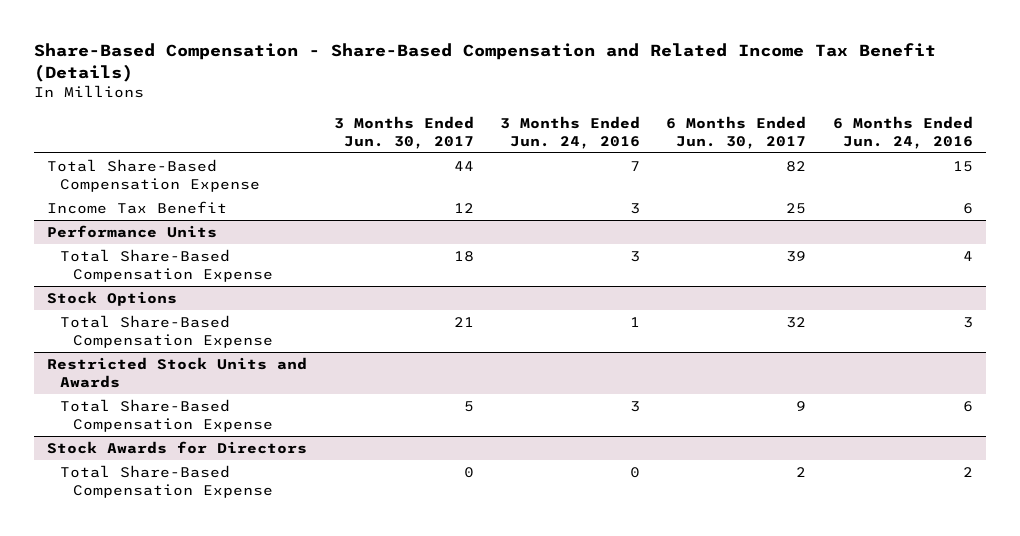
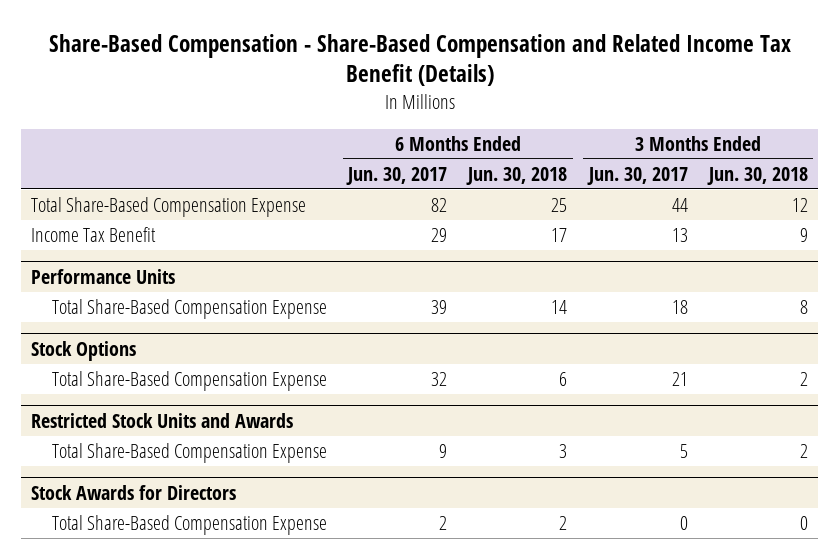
- | 3 Months Ended Jun. 30, 2017 | 3 Months Ended Jun. 24, 2016 | 6 Months Ended Jun. 30, 2017 | 6 Months Ended Jun. 24, 2016
+ | 6 Months Ended Jun. 30, 2017 | 6 Months Ended Jun. 30, 2018 | 3 Months Ended Jun. 30, 2017 | 3 Months Ended Jun. 30, 2018
- Income Tax Benefit | 12 | 3 | 25 | 6
+ Income Tax Benefit | 29 | 17 | 13 | 9

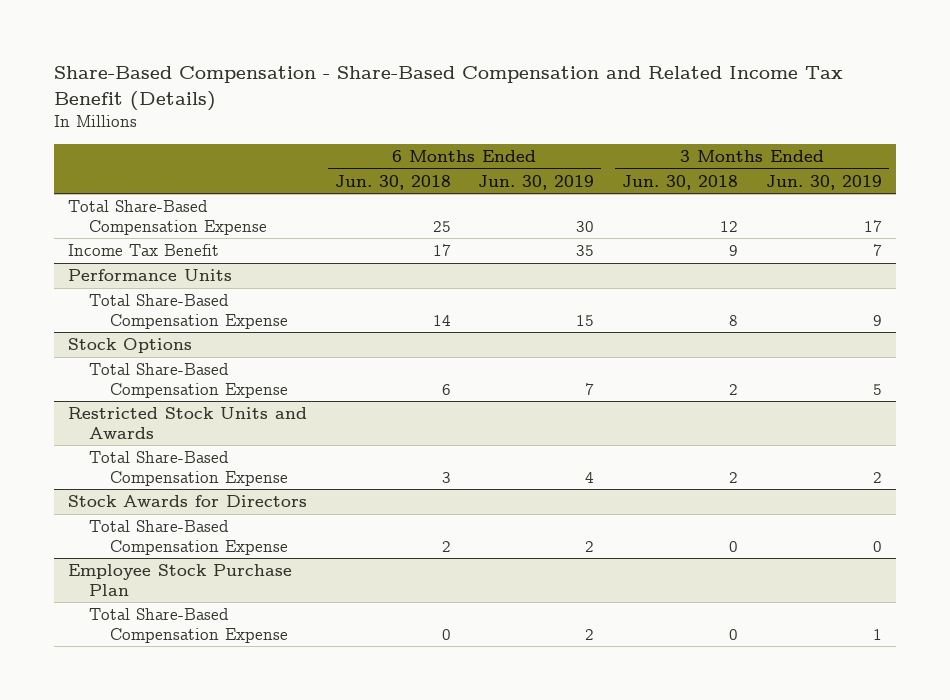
- | 6 Months Ended Jun. 30, 2017 | 6 Months Ended Jun. 30, 2018 | 3 Months Ended Jun. 30, 2017 | 3 Months Ended Jun. 30, 2018
+ | 6 Months Ended Jun. 30, 2018 | 6 Months Ended Jun. 30, 2019 | 3 Months Ended Jun. 30, 2018 | 3 Months Ended Jun. 30, 2019
+ Employee Stock Purchase Plan
+ Total Share-Based Compensation Expense | 0 | 2 | 0 | 1

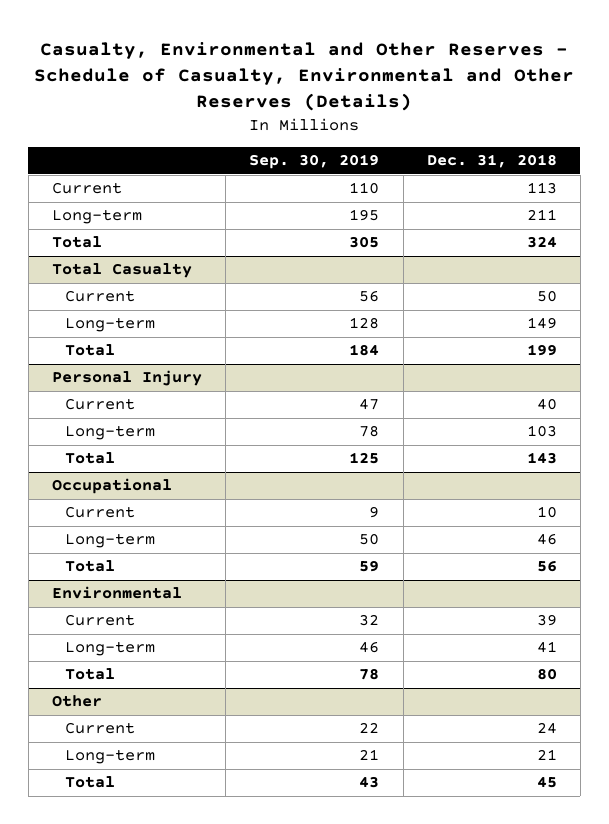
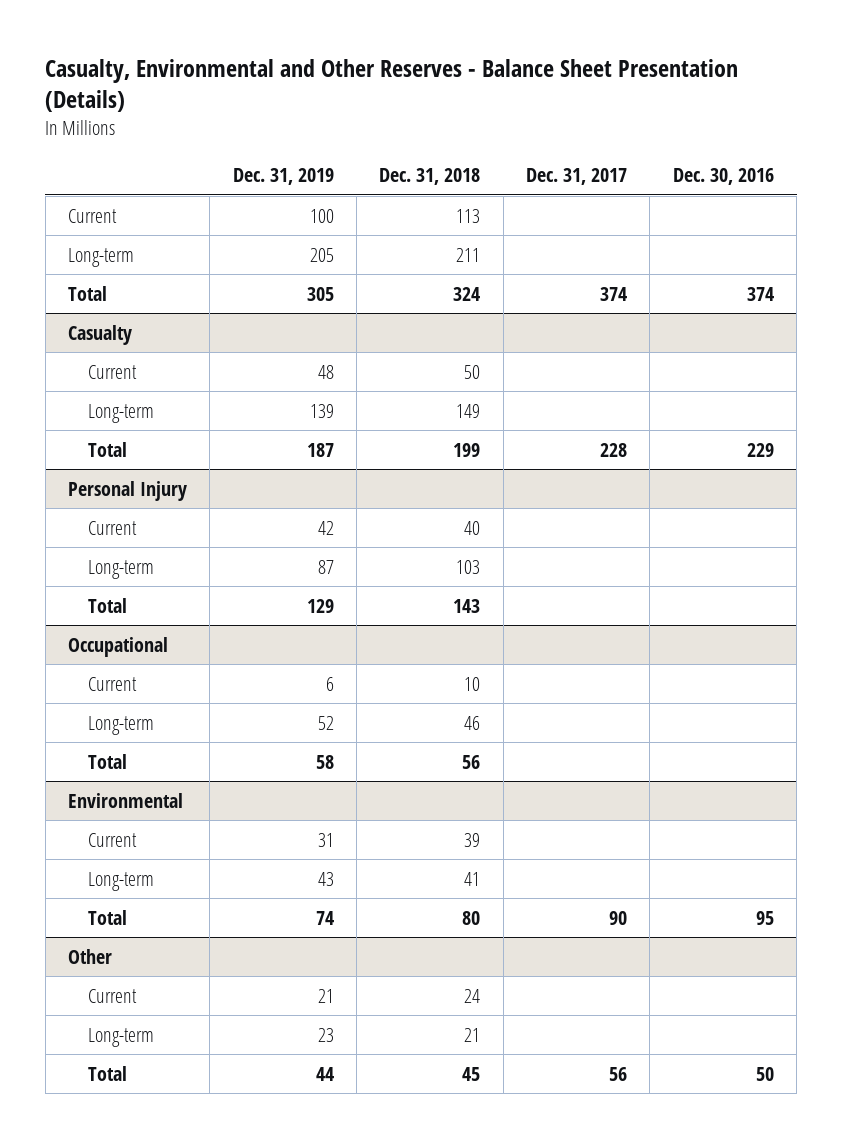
- Casualty, Environmental and Other Reserves - Schedule of Casualty, Environmental and Other Reserves (Details)
+ Casualty, Environmental and Other Reserves - Balance Sheet Presentation (Details)
- | Sep. 30, 2019 | Dec. 31, 2018
+ | Dec. 31, 2019 | Dec. 31, 2018 | Dec. 31, 2017 | Dec. 30, 2016
- Total Casualty
+ Casualty

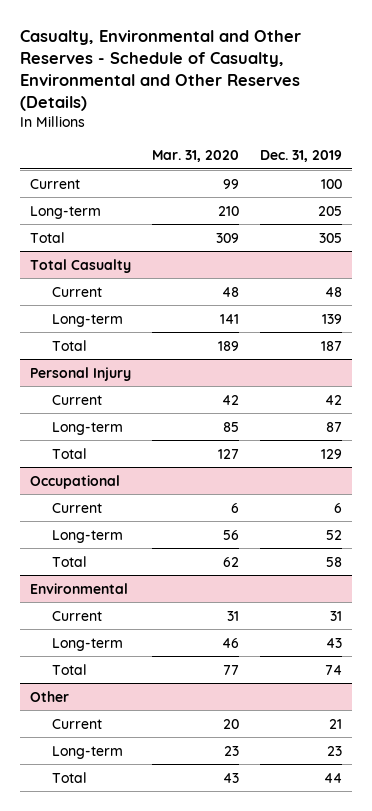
- Casualty, Environmental and Other Reserves - Balance Sheet Presentation (Details)
+ Casualty, Environmental and Other Reserves - Schedule of Casualty, Environmental and Other Reserves (Details)
- | Dec. 31, 2019 | Dec. 31, 2018 | Dec. 31, 2017 | Dec. 30, 2016
+ | Mar. 31, 2020 | Dec. 31, 2019
- Casualty
+ Total Casualty

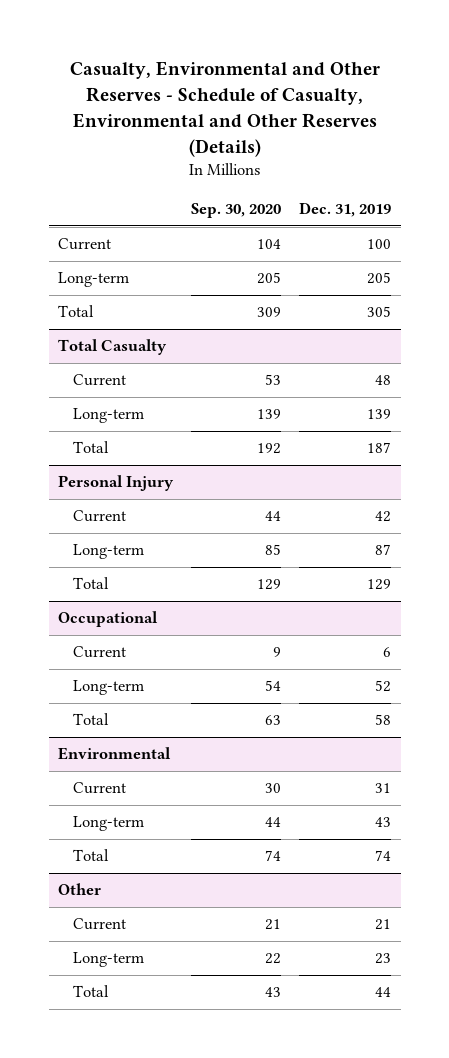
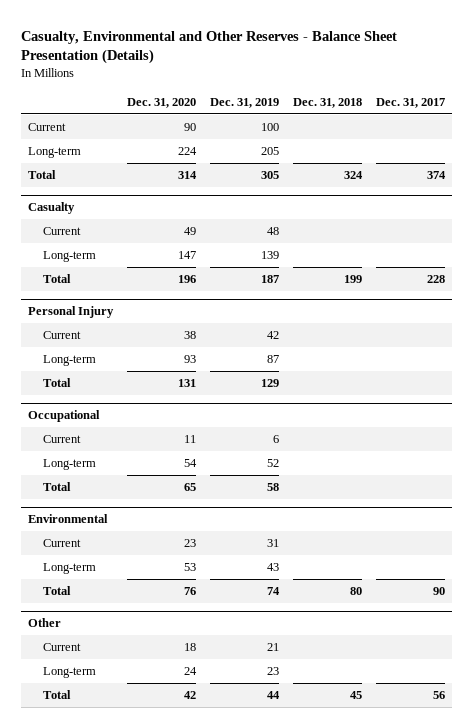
- Casualty, Environmental and Other Reserves - Schedule of Casualty, Environmental and Other Reserves (Details)
+ Casualty, Environmental and Other Reserves - Balance Sheet Presentation (Details)
- | Sep. 30, 2020 | Dec. 31, 2019
+ | Dec. 31, 2020 | Dec. 31, 2019 | Dec. 31, 2018 | Dec. 31, 2017
- Total Casualty
+ Casualty

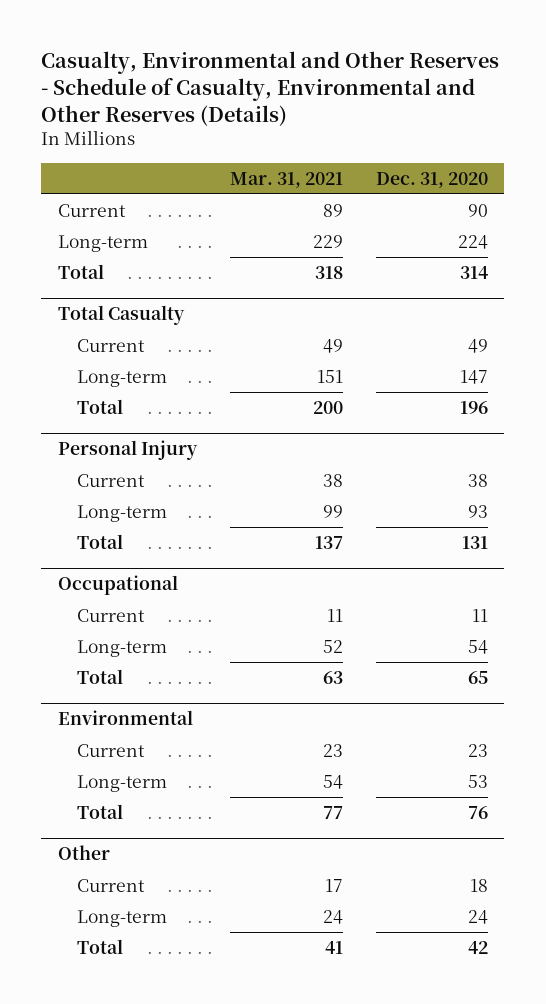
- Casualty, Environmental and Other Reserves - Balance Sheet Presentation (Details)
+ Casualty, Environmental and Other Reserves - Schedule of Casualty, Environmental and Other Reserves (Details)
- | Dec. 31, 2020 | Dec. 31, 2019 | Dec. 31, 2018 | Dec. 31, 2017
+ | Mar. 31, 2021 | Dec. 31, 2020
- Casualty
+ Total Casualty

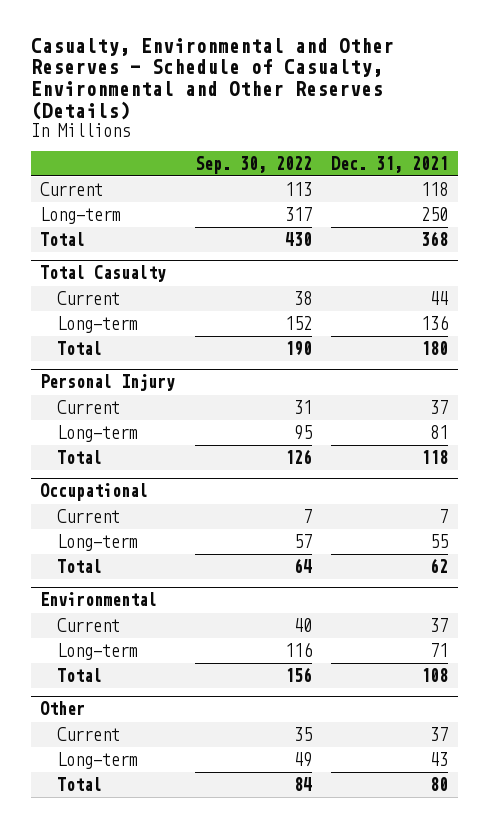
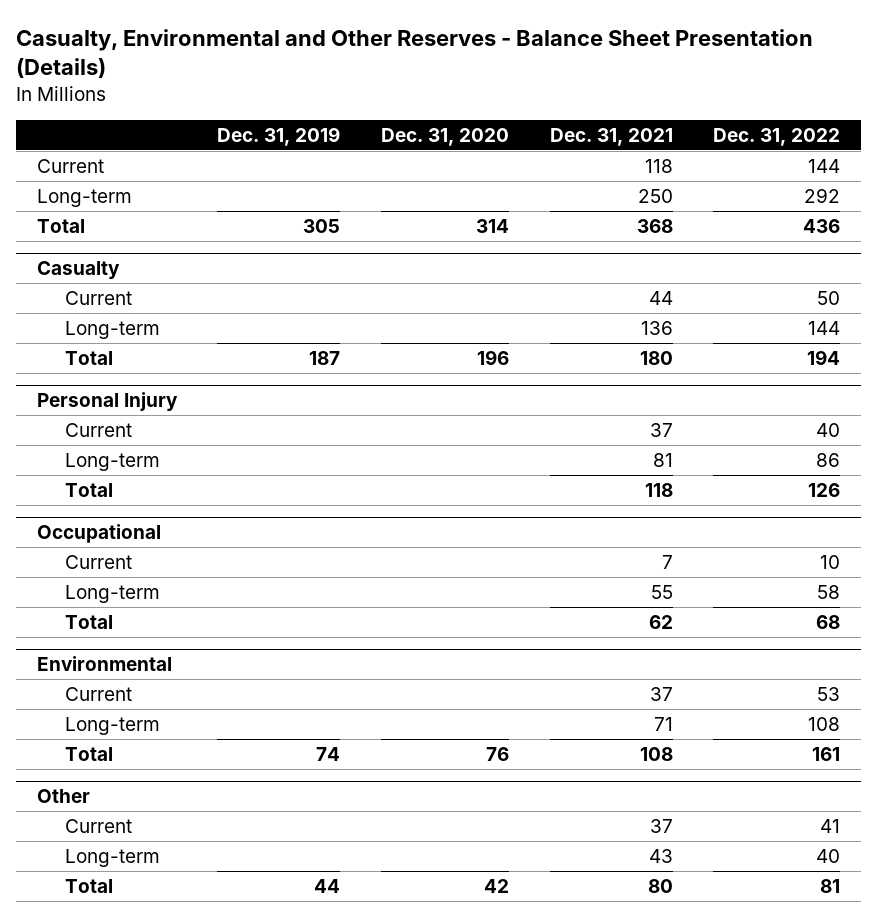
- Casualty, Environmental and Other Reserves - Schedule of Casualty, Environmental and Other Reserves (Details)
+ Casualty, Environmental and Other Reserves - Balance Sheet Presentation (Details)
- | Sep. 30, 2022 | Dec. 31, 2021
+ | Dec. 31, 2019 | Dec. 31, 2020 | Dec. 31, 2021 | Dec. 31, 2022
- Total Casualty
+ Casualty

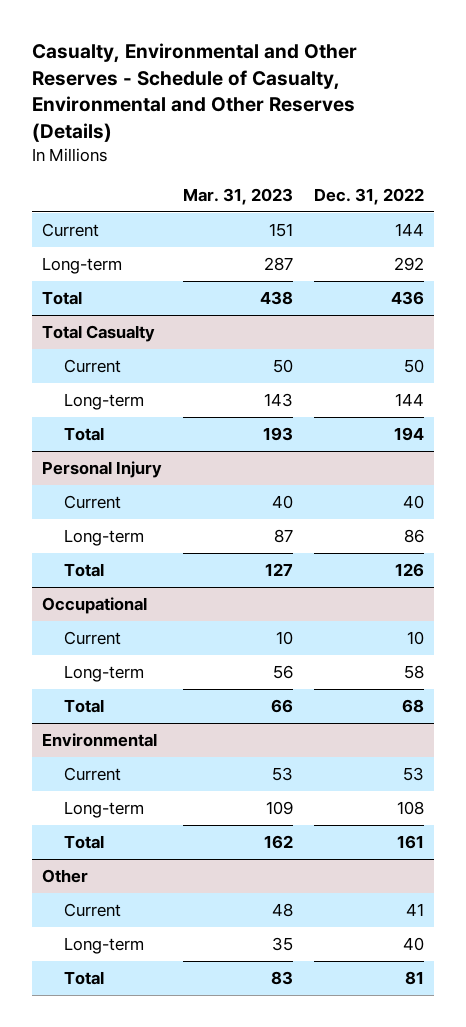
- Casualty, Environmental and Other Reserves - Balance Sheet Presentation (Details)
+ Casualty, Environmental and Other Reserves - Schedule of Casualty, Environmental and Other Reserves (Details)
- | Dec. 31, 2019 | Dec. 31, 2020 | Dec. 31, 2021 | Dec. 31, 2022
+ | Mar. 31, 2023 | Dec. 31, 2022
- Casualty
+ Total Casualty

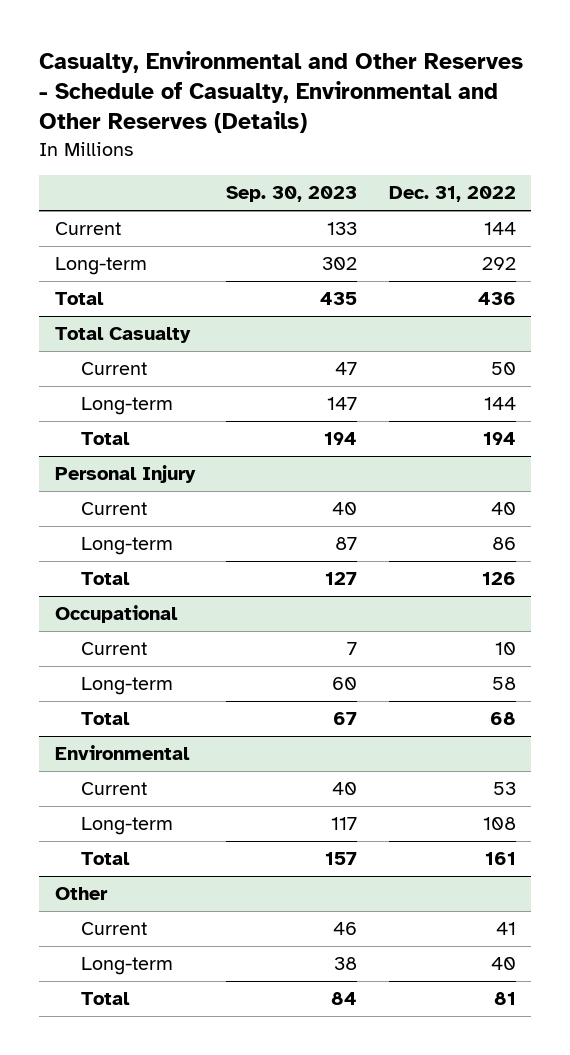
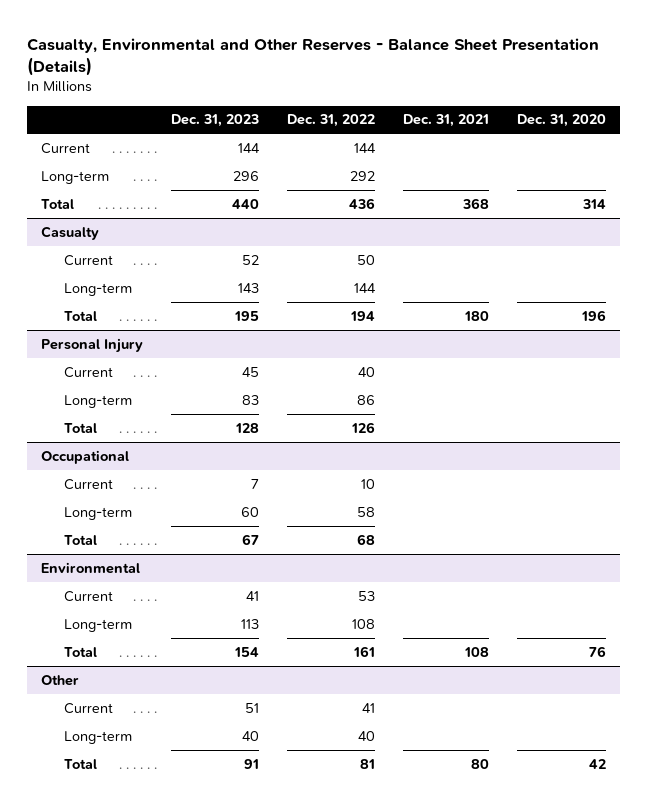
- Casualty, Environmental and Other Reserves - Schedule of Casualty, Environmental and Other Reserves (Details)
+ Casualty, Environmental and Other Reserves - Balance Sheet Presentation (Details)
- | Sep. 30, 2023 | Dec. 31, 2022
+ | Dec. 31, 2023 | Dec. 31, 2022 | Dec. 31, 2021 | Dec. 31, 2020
- Total Casualty
+ Casualty

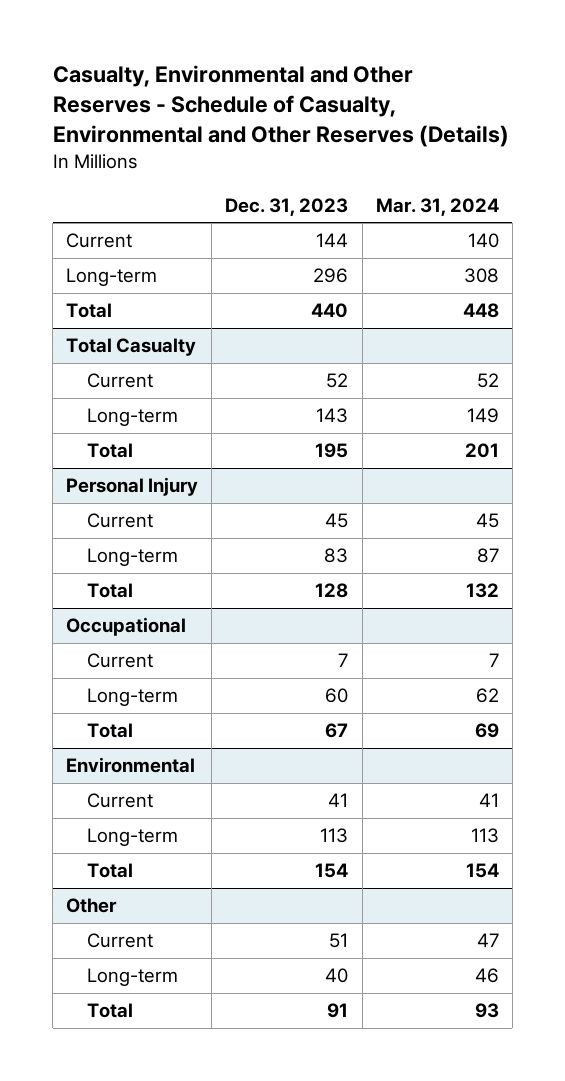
- Casualty, Environmental and Other Reserves - Balance Sheet Presentation (Details)
+ Casualty, Environmental and Other Reserves - Schedule of Casualty, Environmental and Other Reserves (Details)
- | Dec. 31, 2023 | Dec. 31, 2022 | Dec. 31, 2021 | Dec. 31, 2020
+ | Dec. 31, 2023 | Mar. 31, 2024
- Casualty
+ Total Casualty

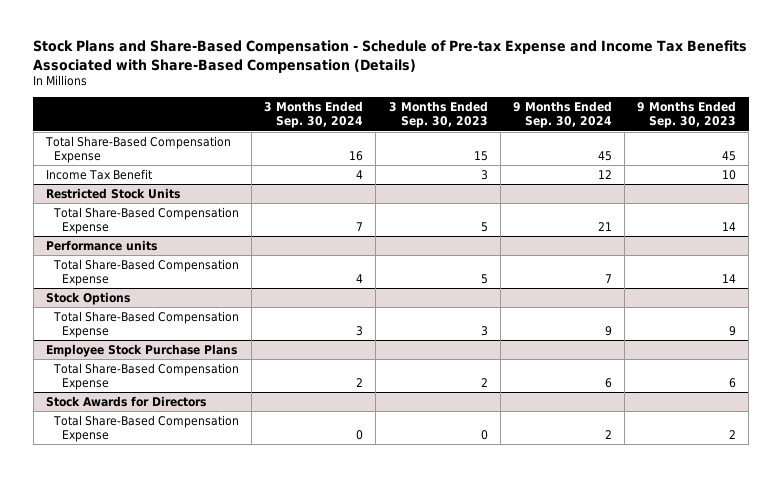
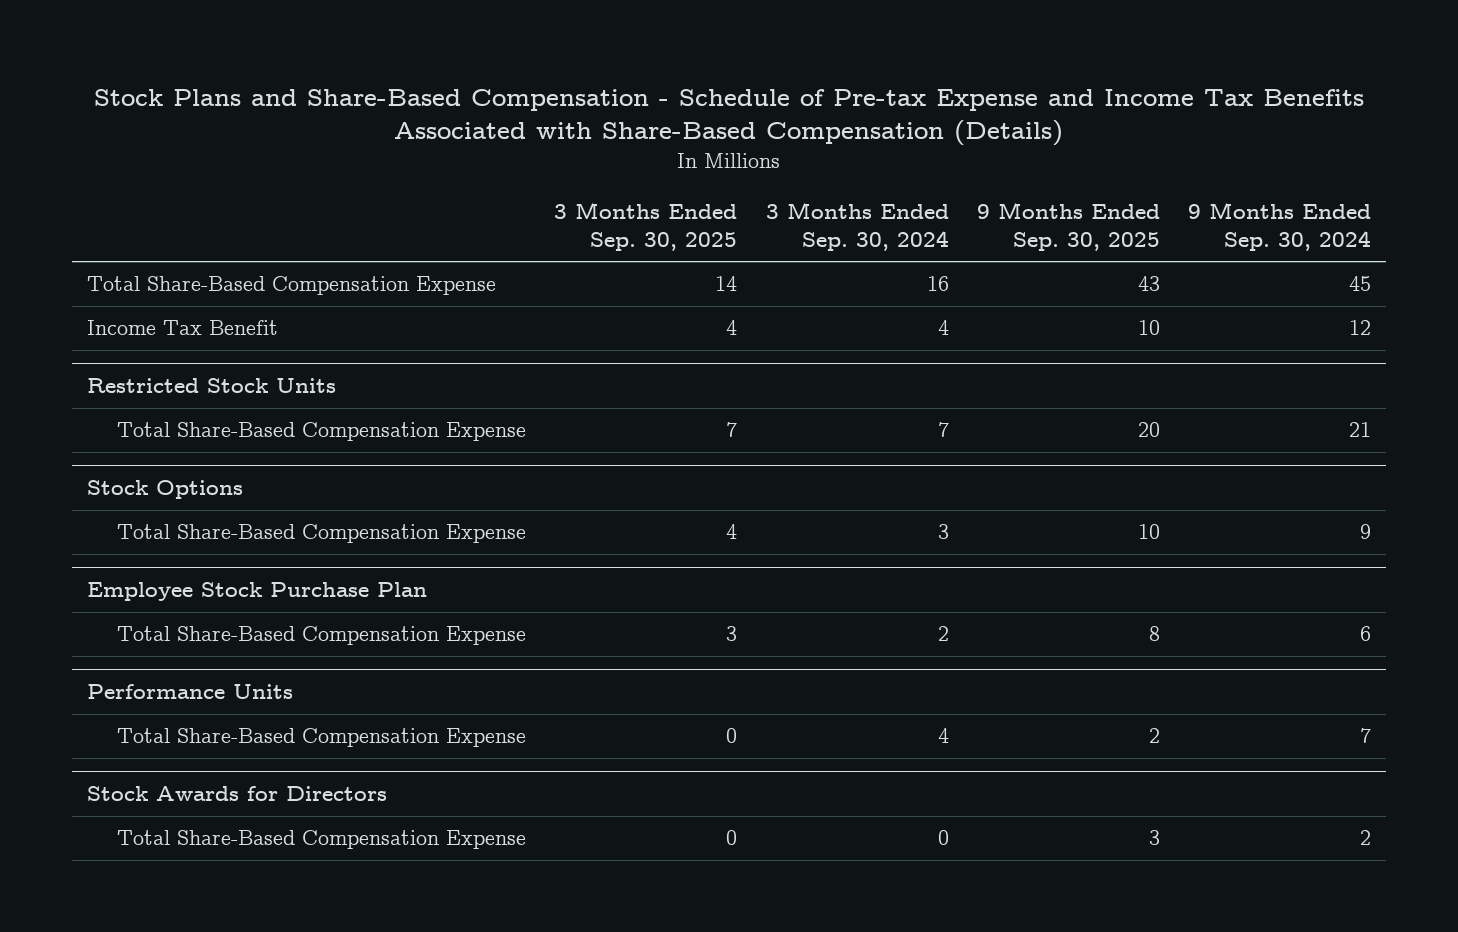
- | 3 Months Ended Sep. 30, 2024 | 3 Months Ended Sep. 30, 2023 | 9 Months Ended Sep. 30, 2024 | 9 Months Ended Sep. 30, 2023
+ | 3 Months Ended Sep. 30, 2025 | 3 Months Ended Sep. 30, 2024 | 9 Months Ended Sep. 30, 2025 | 9 Months Ended Sep. 30, 2024
- Performance units
- Total Share-Based Compensation Expense | 4 | 5 | 7 | 14
- Employee Stock Purchase Plans
+ Employee Stock Purchase Plan
+ Performance Units
+ Total Share-Based Compensation Expense | 0 | 4 | 2 | 7

